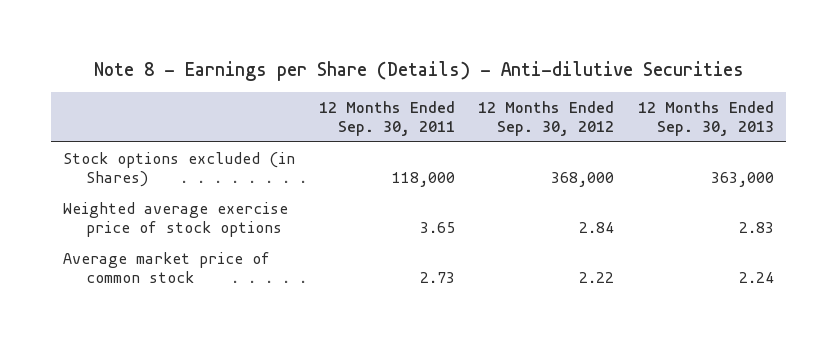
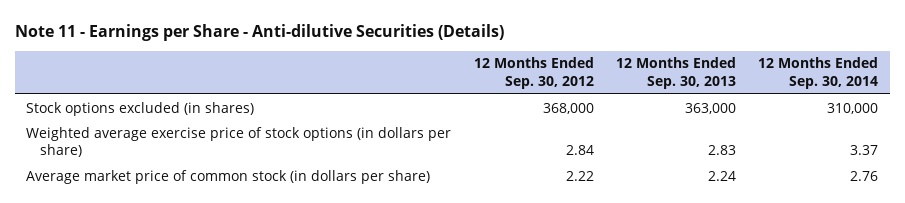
- Note 8 - Earnings per Share (Details) - Anti-dilutive Securities
+ Note 11 - Earnings per Share - Anti-dilutive Securities (Details)
- | 12 Months Ended Sep. 30, 2011 | 12 Months Ended Sep. 30, 2012 | 12 Months Ended Sep. 30, 2013
+ | 12 Months Ended Sep. 30, 2012 | 12 Months Ended Sep. 30, 2013 | 12 Months Ended Sep. 30, 2014
- Stock options excluded (in Shares) | 118,000 | 368,000 | 363,000
- Weighted average exercise price of stock options | 3.65 | 2.84 | 2.83
- Average market price of common stock | 2.73 | 2.22 | 2.24
+ Stock options excluded (in shares) | 368,000 | 363,000 | 310,000
+ Weighted average exercise price of stock options (in dollars per share) | 2.84 | 2.83 | 3.37
+ Average market price of common stock (in dollars per share) | 2.22 | 2.24 | 2.76

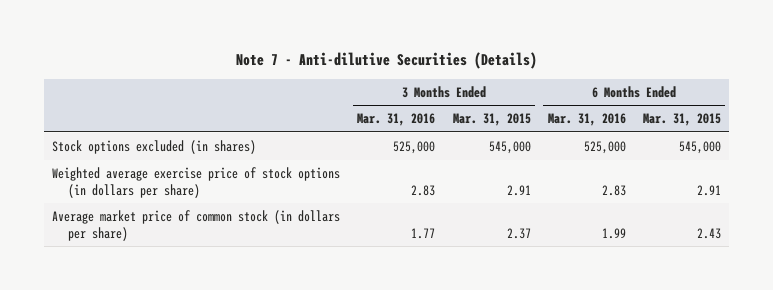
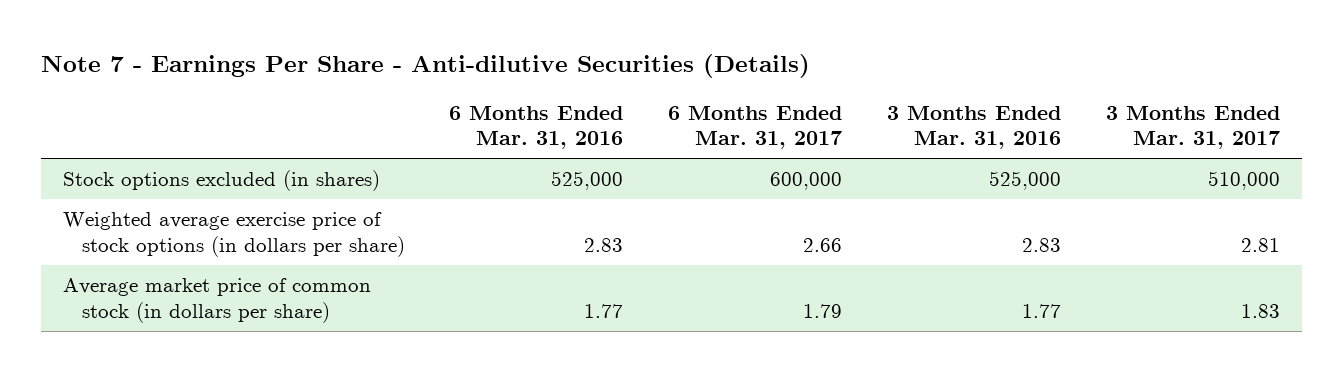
- Note 7 - Anti-dilutive Securities (Details)
+ Note 7 - Earnings Per Share - Anti-dilutive Securities (Details)
- | 3 Months Ended Mar. 31, 2016 | 3 Months Ended Mar. 31, 2015 | 6 Months Ended Mar. 31, 2016 | 6 Months Ended Mar. 31, 2015
+ | 6 Months Ended Mar. 31, 2016 | 6 Months Ended Mar. 31, 2017 | 3 Months Ended Mar. 31, 2016 | 3 Months Ended Mar. 31, 2017
- Average market price of common stock (in dollars per share) | 1.77 | 2.37 | 1.99 | 2.43
+ Average market price of common stock (in dollars per share) | 1.77 | 1.79 | 1.77 | 1.83

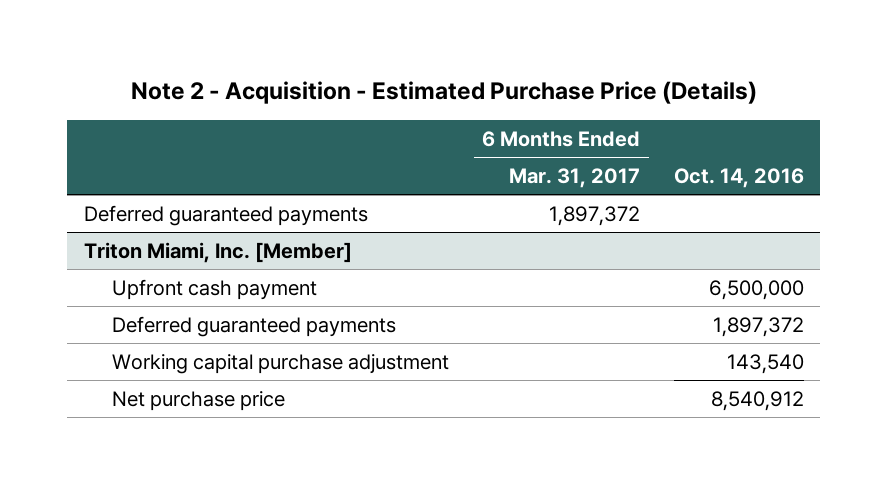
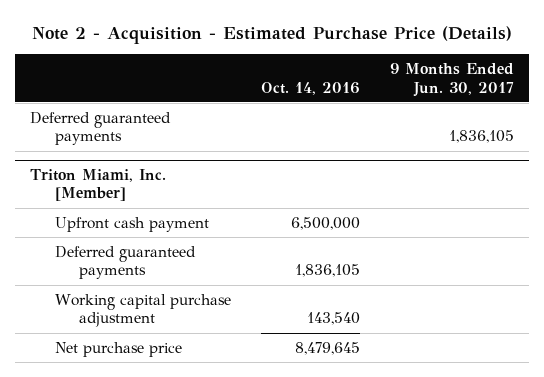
- | 6 Months Ended Mar. 31, 2017 | Oct. 14, 2016
+ | Oct. 14, 2016 | 9 Months Ended Jun. 30, 2017
@ Triton Miami, Inc. [Member]
- Deferred guaranteed payments | | 1,897,372
+ Deferred guaranteed payments | 1,836,105 |
- Net purchase price | | 8,540,912
+ Net purchase price | 8,479,645 |

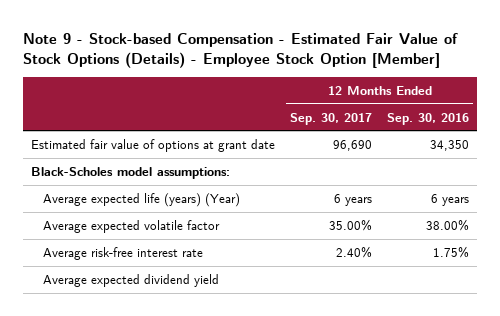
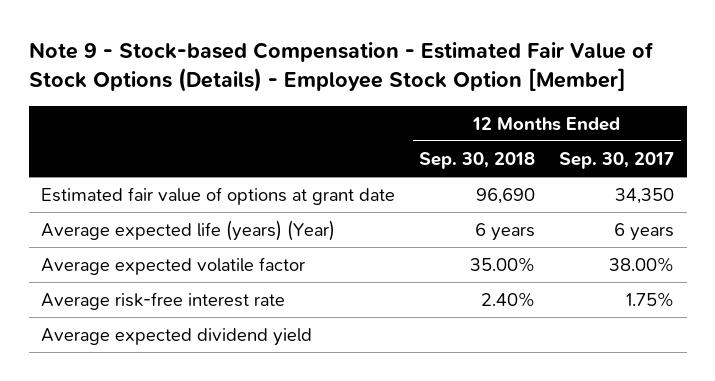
- | 12 Months Ended Sep. 30, 2017 | 12 Months Ended Sep. 30, 2016
+ | 12 Months Ended Sep. 30, 2018 | 12 Months Ended Sep. 30, 2017
- Estimated fair value of options at grant date | 96,690 | 34,350
- Black-Scholes model assumptions:
+ Estimated fair value of options at grant date | 96,690 | 34,350
- Average expected volatile factor | 35.00% | 38.00%
- Average risk-free interest rate | 2.40% | 1.75%
+ Average expected volatile factor | 35.00% | 38.00%
+ Average risk-free interest rate | 2.40% | 1.75%

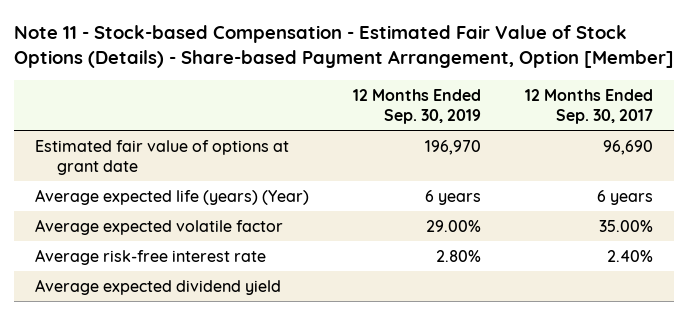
- Note 9 - Stock-based Compensation - Estimated Fair Value of Stock Options (Details) - Employee Stock Option [Member]
+ Note 11 - Stock-based Compensation - Estimated Fair Value of Stock Options (Details) - Share-based Payment Arrangement, Option [Member]
- | 12 Months Ended Sep. 30, 2018 | 12 Months Ended Sep. 30, 2017
+ | 12 Months Ended Sep. 30, 2019 | 12 Months Ended Sep. 30, 2017
- Estimated fair value of options at grant date | 96,690 | 34,350
+ Estimated fair value of options at grant date | 196,970 | 96,690
- Average expected volatile factor | 35.00% | 38.00%
- Average risk-free interest rate | 2.40% | 1.75%
+ Average expected volatile factor | 29.00% | 35.00%
+ Average risk-free interest rate | 2.80% | 2.40%

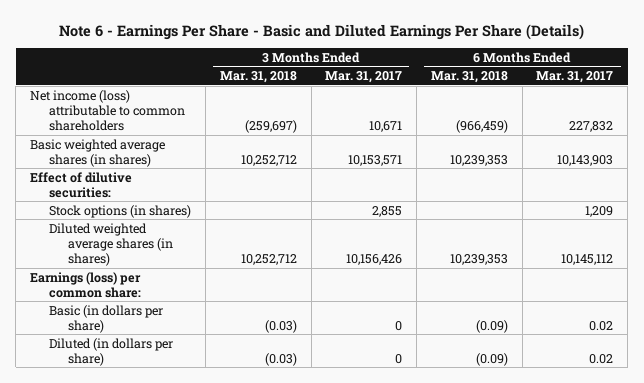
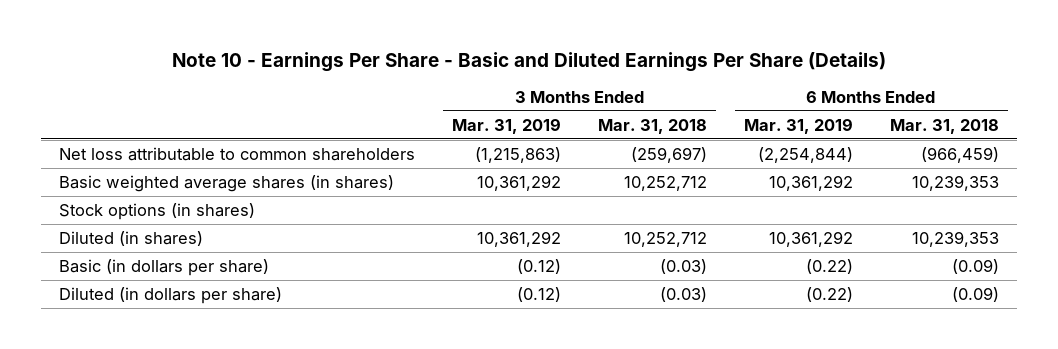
- Note 6 - Earnings Per Share - Basic and Diluted Earnings Per Share (Details)
+ Note 10 - Earnings Per Share - Basic and Diluted Earnings Per Share (Details)
- | 3 Months Ended Mar. 31, 2018 | 3 Months Ended Mar. 31, 2017 | 6 Months Ended Mar. 31, 2018 | 6 Months Ended Mar. 31, 2017
+ | 3 Months Ended Mar. 31, 2019 | 3 Months Ended Mar. 31, 2018 | 6 Months Ended Mar. 31, 2019 | 6 Months Ended Mar. 31, 2018
- Net income (loss) attributable to common shareholders | (259,697) | 10,671 | (966,459) | 227,832
+ Net loss attributable to common shareholders | (1,215,863) | (259,697) | (2,254,844) | (966,459)
- Effect of dilutive securities:
- Diluted weighted average shares (in shares) | 10,252,712 | 10,156,426 | 10,239,353 | 10,145,112
- Earnings (loss) per common share:
+ Diluted (in shares) | 10,361,292 | 10,252,712 | 10,361,292 | 10,239,353

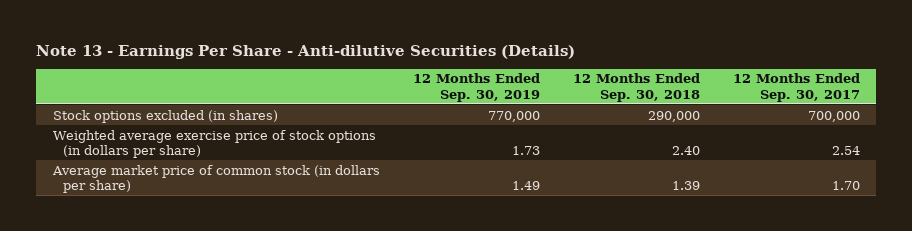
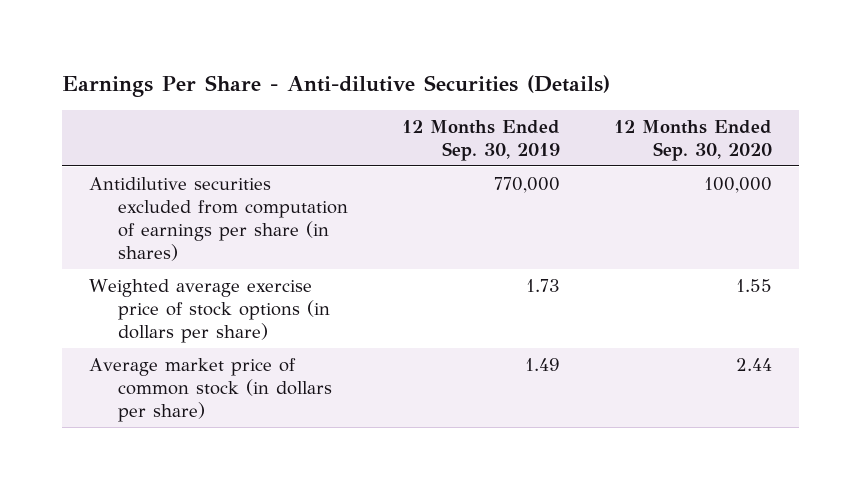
- Note 13 - Earnings Per Share - Anti-dilutive Securities (Details)
+ Earnings Per Share - Anti-dilutive Securities (Details)
- | 12 Months Ended Sep. 30, 2019 | 12 Months Ended Sep. 30, 2018 | 12 Months Ended Sep. 30, 2017
+ | 12 Months Ended Sep. 30, 2019 | 12 Months Ended Sep. 30, 2020
- Stock options excluded (in shares) | 770,000 | 290,000 | 700,000
+ Antidilutive securities excluded from computation of earnings per share (in shares) | 770,000 | 100,000

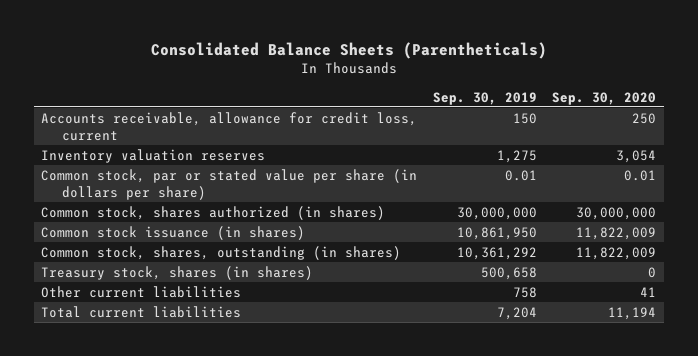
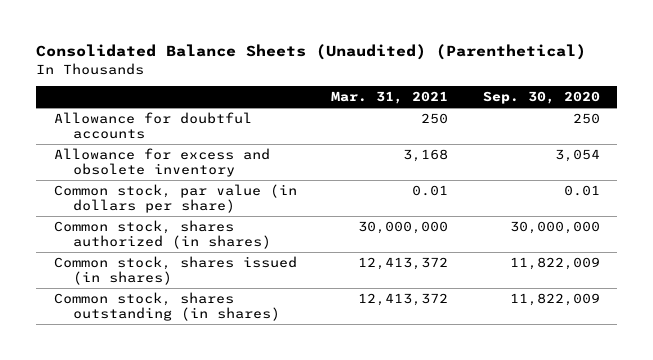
- Consolidated Balance Sheets (Parentheticals)
+ Consolidated Balance Sheets (Unaudited) (Parenthetical)
- | Sep. 30, 2019 | Sep. 30, 2020
+ | Mar. 31, 2021 | Sep. 30, 2020
- Accounts receivable, allowance for credit loss, current | 150 | 250
- Inventory valuation reserves | 1,275 | 3,054
- Common stock, par or stated value per share (in dollars per share) | 0.01 | 0.01
+ Allowance for doubtful accounts | 250 | 250
+ Allowance for excess and obsolete inventory | 3,168 | 3,054
+ Common stock, par value (in dollars per share) | 0.01 | 0.01
- Common stock issuance (in shares) | 10,861,950 | 11,822,009
- Common stock, shares, outstanding (in shares) | 10,361,292 | 11,822,009
- Treasury stock, shares (in shares) | 500,658 | 0
- Other current liabilities | 758 | 41
- Total current liabilities | 7,204 | 11,194
+ Common stock, shares issued (in shares) | 12,413,372 | 11,822,009
+ Common stock, shares outstanding (in shares) | 12,413,372 | 11,822,009

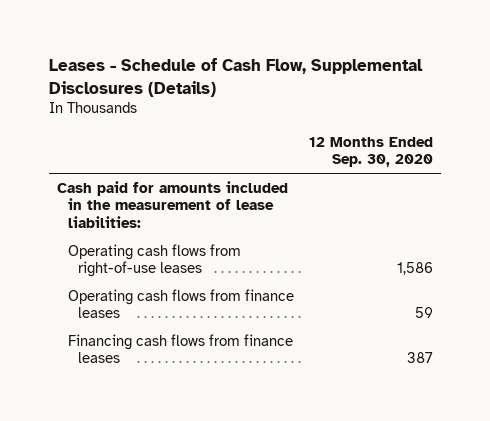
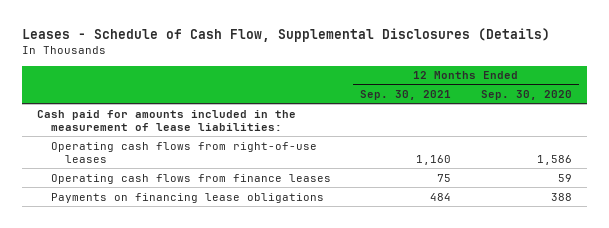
- | 12 Months Ended Sep. 30, 2020
+ | 12 Months Ended Sep. 30, 2021 | 12 Months Ended Sep. 30, 2020
- Financing cash flows from finance leases | 387
+ Payments on financing lease obligations | 484 | 388

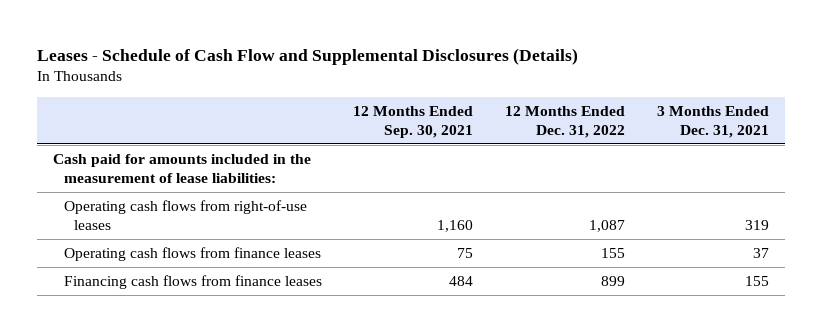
- Leases - Schedule of Cash Flow, Supplemental Disclosures (Details)
+ Leases - Schedule of Cash Flow and Supplemental Disclosures (Details)
- | 12 Months Ended Sep. 30, 2021 | 12 Months Ended Sep. 30, 2020
+ | 12 Months Ended Sep. 30, 2021 | 12 Months Ended Dec. 31, 2022 | 3 Months Ended Dec. 31, 2021
- Payments on financing lease obligations | 484 | 388
+ Financing cash flows from finance leases | 484 | 899 | 155

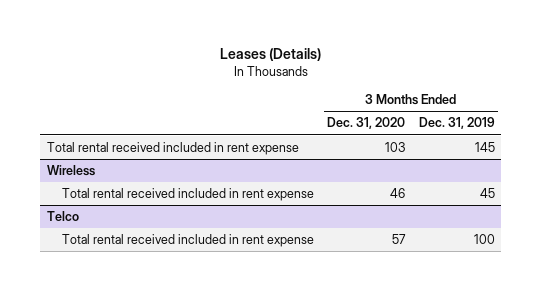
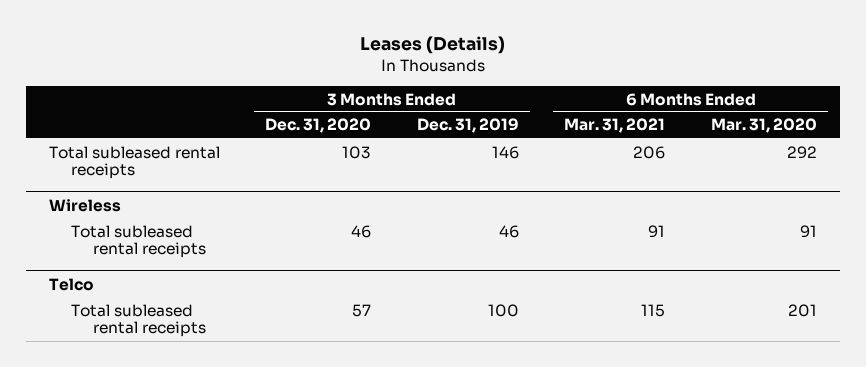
- | 3 Months Ended Dec. 31, 2020 | 3 Months Ended Dec. 31, 2019
+ | 3 Months Ended Dec. 31, 2020 | 3 Months Ended Dec. 31, 2019 | 6 Months Ended Mar. 31, 2021 | 6 Months Ended Mar. 31, 2020
- Total rental received included in rent expense | 103 | 145
+ Total subleased rental receipts | 103 | 146 | 206 | 292
@ Wireless
- Total rental received included in rent expense | 46 | 45
+ Total subleased rental receipts | 46 | 46 | 91 | 91
@ Telco
- Total rental received included in rent expense | 57 | 100
+ Total subleased rental receipts | 57 | 100 | 115 | 201

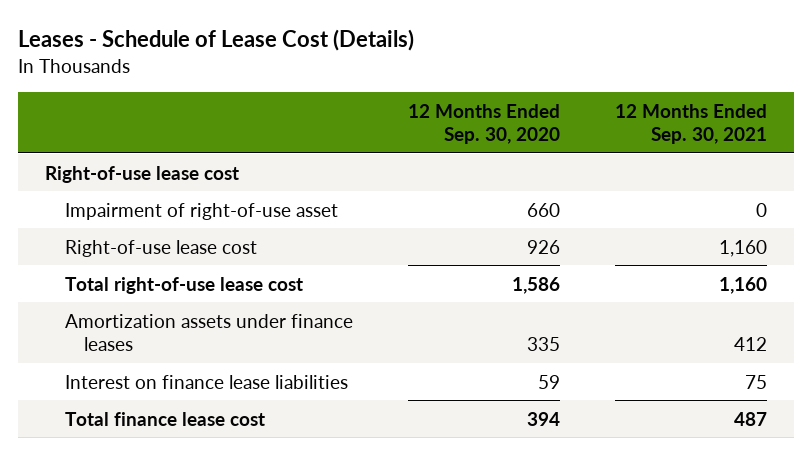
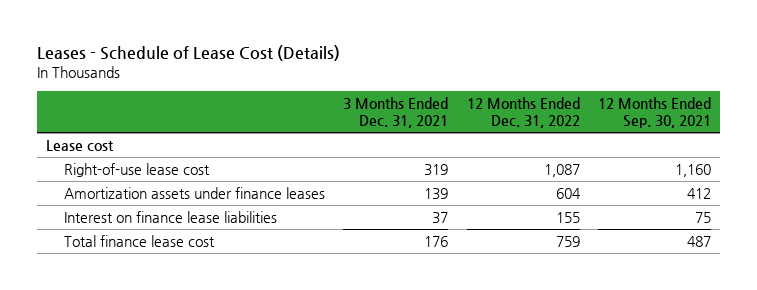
- | 12 Months Ended Sep. 30, 2020 | 12 Months Ended Sep. 30, 2021
+ | 3 Months Ended Dec. 31, 2021 | 12 Months Ended Dec. 31, 2022 | 12 Months Ended Sep. 30, 2021
- Right-of-use lease cost
- Impairment of right-of-use asset | 660 | 0
+ Lease cost
- Total right-of-use lease cost | 1,586 | 1,160

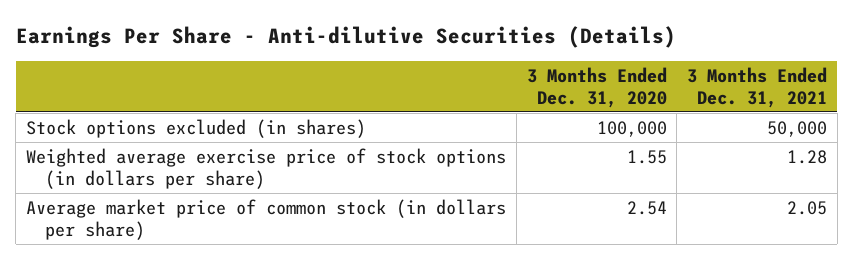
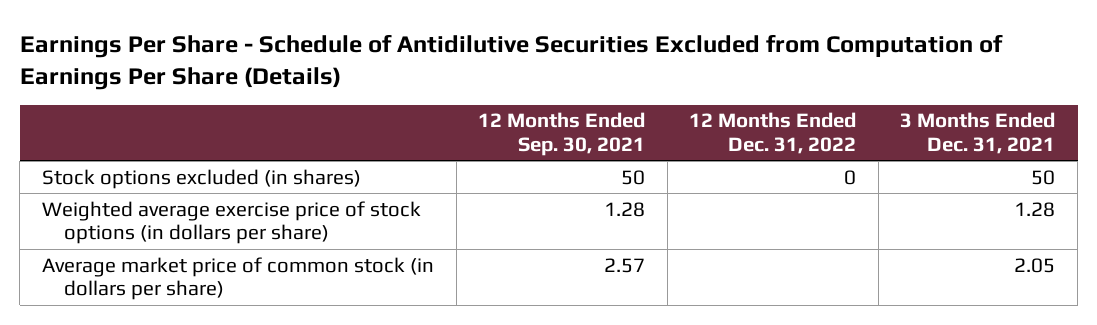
- Earnings Per Share - Anti-dilutive Securities (Details)
+ Earnings Per Share - Schedule of Antidilutive Securities Excluded from Computation of Earnings Per Share (Details)
- | 3 Months Ended Dec. 31, 2020 | 3 Months Ended Dec. 31, 2021
+ | 12 Months Ended Sep. 30, 2021 | 12 Months Ended Dec. 31, 2022 | 3 Months Ended Dec. 31, 2021
- Stock options excluded (in shares) | 100,000 | 50,000
+ Stock options excluded (in shares) | 50 | 0 | 50

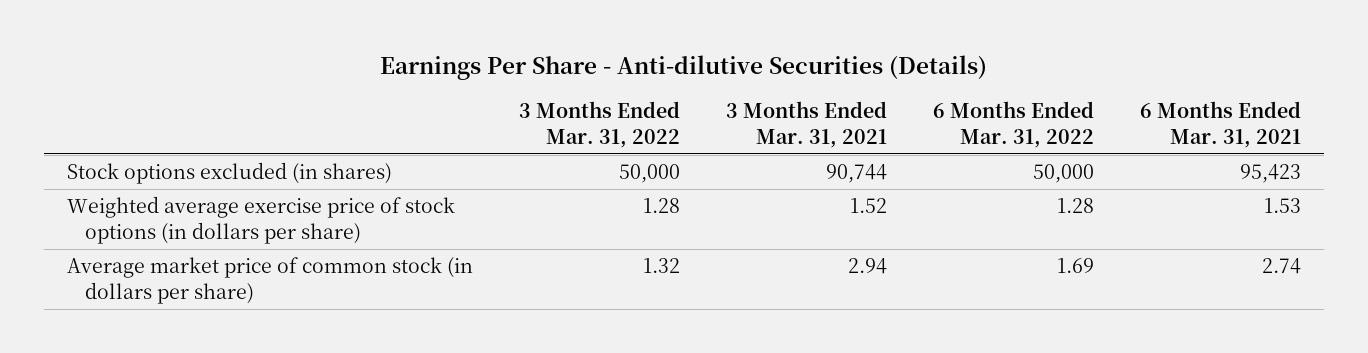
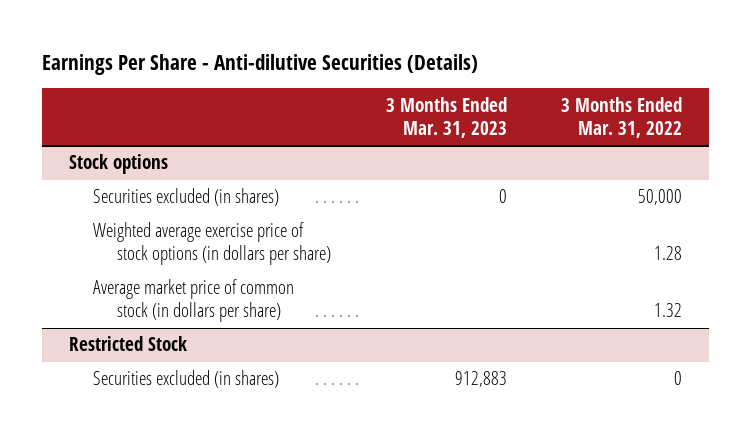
- | 3 Months Ended Mar. 31, 2022 | 3 Months Ended Mar. 31, 2021 | 6 Months Ended Mar. 31, 2022 | 6 Months Ended Mar. 31, 2021
+ | 3 Months Ended Mar. 31, 2023 | 3 Months Ended Mar. 31, 2022
- Stock options excluded (in shares) | 50,000 | 90,744 | 50,000 | 95,423
+ Stock options
+ Securities excluded (in shares) | 0 | 50,000
+ Restricted Stock
+ Securities excluded (in shares) | 912,883 | 0

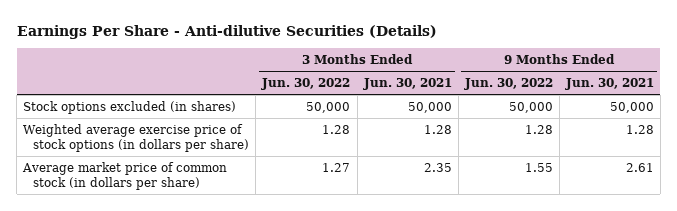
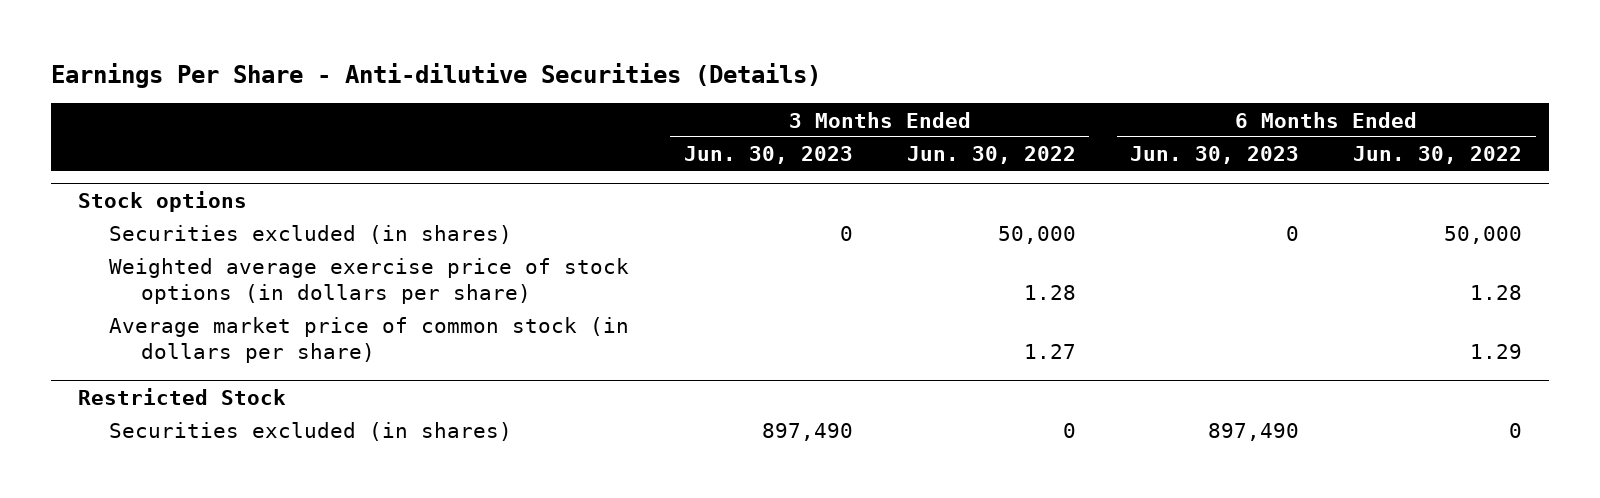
- | 3 Months Ended Jun. 30, 2022 | 3 Months Ended Jun. 30, 2021 | 9 Months Ended Jun. 30, 2022 | 9 Months Ended Jun. 30, 2021
+ | 3 Months Ended Jun. 30, 2023 | 3 Months Ended Jun. 30, 2022 | 6 Months Ended Jun. 30, 2023 | 6 Months Ended Jun. 30, 2022
- Stock options excluded (in shares) | 50,000 | 50,000 | 50,000 | 50,000
+ Stock options
+ Securities excluded (in shares) | 0 | 50,000 | 0 | 50,000
+ Restricted Stock
+ Securities excluded (in shares) | 897,490 | 0 | 897,490 | 0

